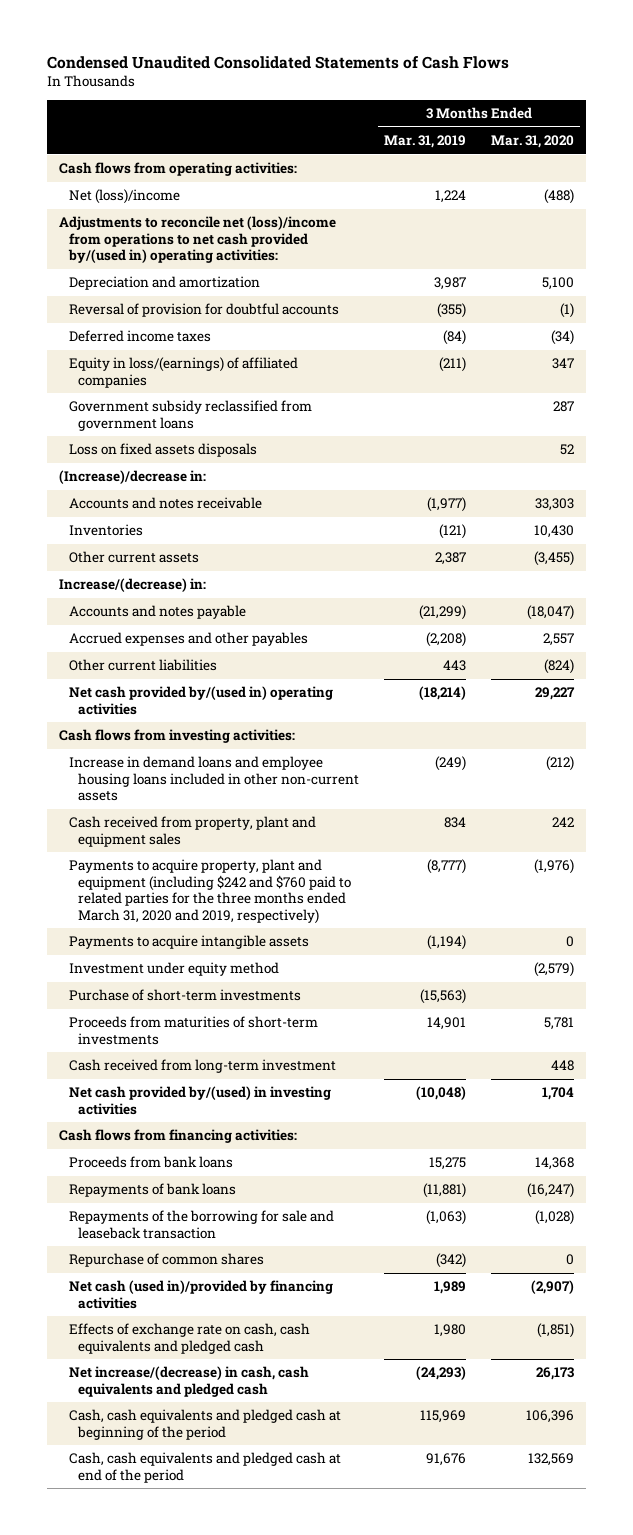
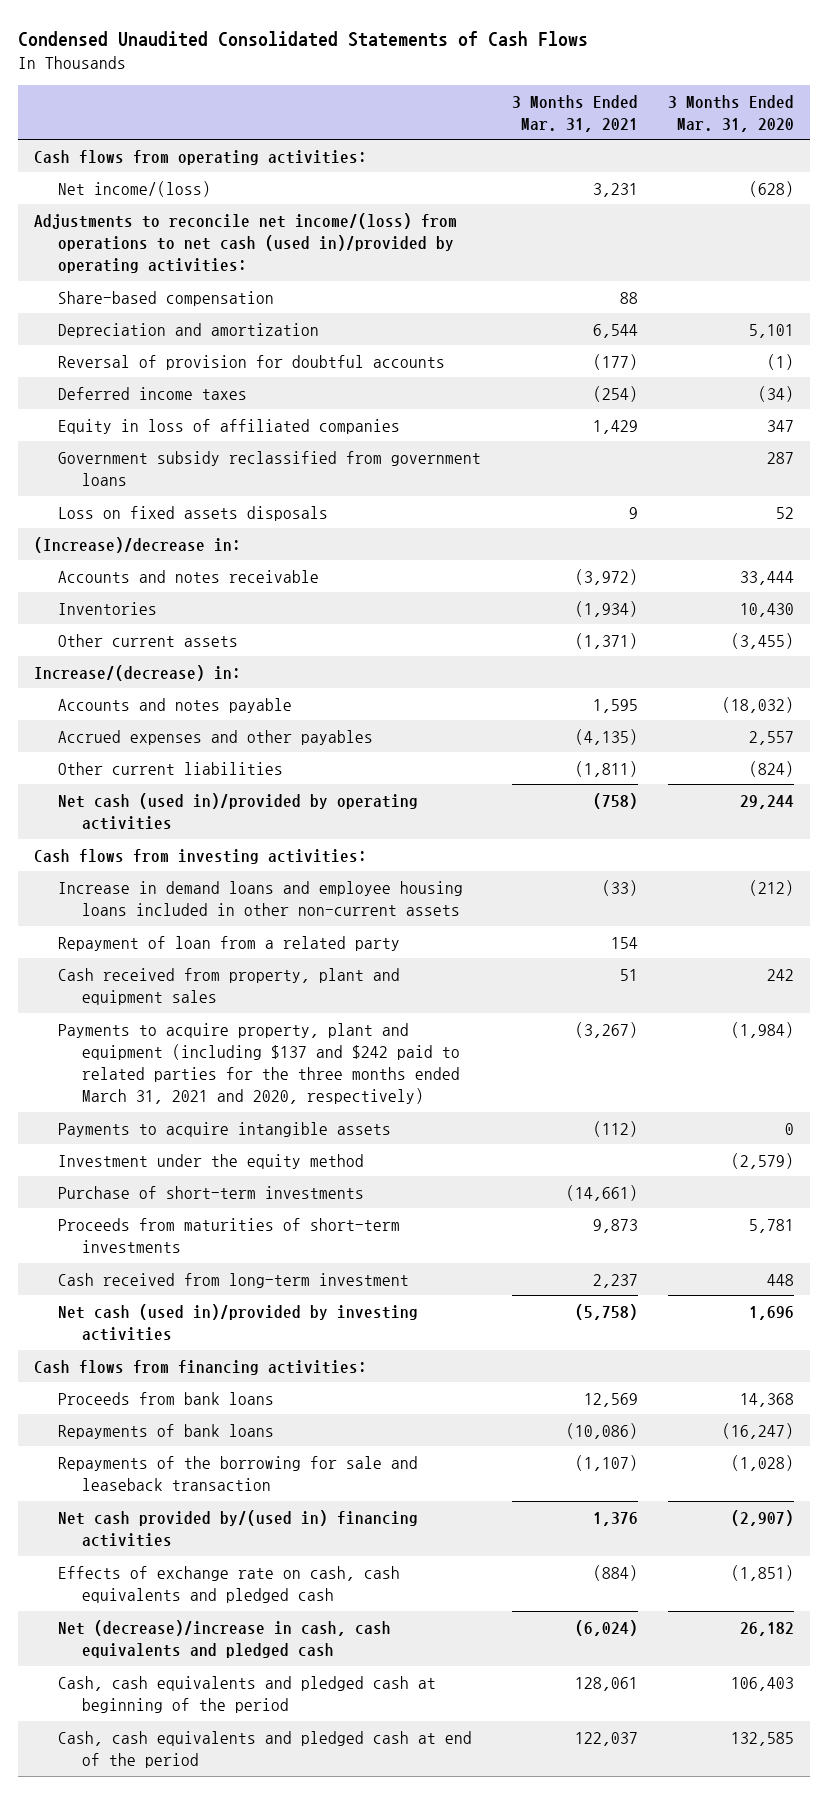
- | 3 Months Ended Mar. 31, 2019 | 3 Months Ended Mar. 31, 2020
+ | 3 Months Ended Mar. 31, 2021 | 3 Months Ended Mar. 31, 2020
- Net (loss)/income | 1,224 | (488)
- Adjustments to reconcile net (loss)/income from operations to net cash provided by/(used in) operating activities:
- Depreciation and amortization | 3,987 | 5,100
+ Net income/(loss) | 3,231 | (628)
+ Adjustments to reconcile net income/(loss) from operations to net cash (used in)/provided by operating activities:
+ Share-based compensation | 88 |
+ Depreciation and amortization | 6,544 | 5,101
- Equity in loss/(earnings) of affiliated companies | (211) | 347
+ Equity in loss of affiliated companies | 1,429 | 347
- Accounts and notes receivable | (1,977) | 33,303
+ Accounts and notes receivable | (3,972) | 33,444
- Accounts and notes payable | (21,299) | (18,047)
+ Accounts and notes payable | 1,595 | (18,032)
- Net cash provided by/(used in) operating activities | (18,214) | 29,227
+ Net cash (used in)/provided by operating activities | (758) | 29,244
+ Repayment of loan from a related party | 154 |
- Payments to acquire property, plant and equipment (including $242 and $760 paid to related parties for the three months ended March 31, 2020 and 2019, respectively) | (8,777) | (1,976)
+ Payments to acquire property, plant and equipment (including $137 and $242 paid to related parties for the three months ended March 31, 2021 and 2020, respectively) | (3,267) | (1,984)
- Investment under equity method | | (2,579)
+ Investment under the equity method | | (2,579)
- Net cash provided by/(used) in investing activities | (10,048) | 1,704
+ Net cash (used in)/provided by investing activities | (5,758) | 1,696
- Repurchase of common shares | (342) | 0
- Net cash (used in)/provided by financing activities | 1,989 | (2,907)
+ Net cash provided by/(used in) financing activities | 1,376 | (2,907)
- Net increase/(decrease) in cash, cash equivalents and pledged cash | (24,293) | 26,173
- Cash, cash equivalents and pledged cash at beginning of the period | 115,969 | 106,396
- Cash, cash equivalents and pledged cash at end of the period | 91,676 | 132,569
+ Net (decrease)/increase in cash, cash equivalents and pledged cash | (6,024) | 26,182
+ Cash, cash equivalents and pledged cash at beginning of the period | 128,061 | 106,403
+ Cash, cash equivalents and pledged cash at end of the period | 122,037 | 132,585

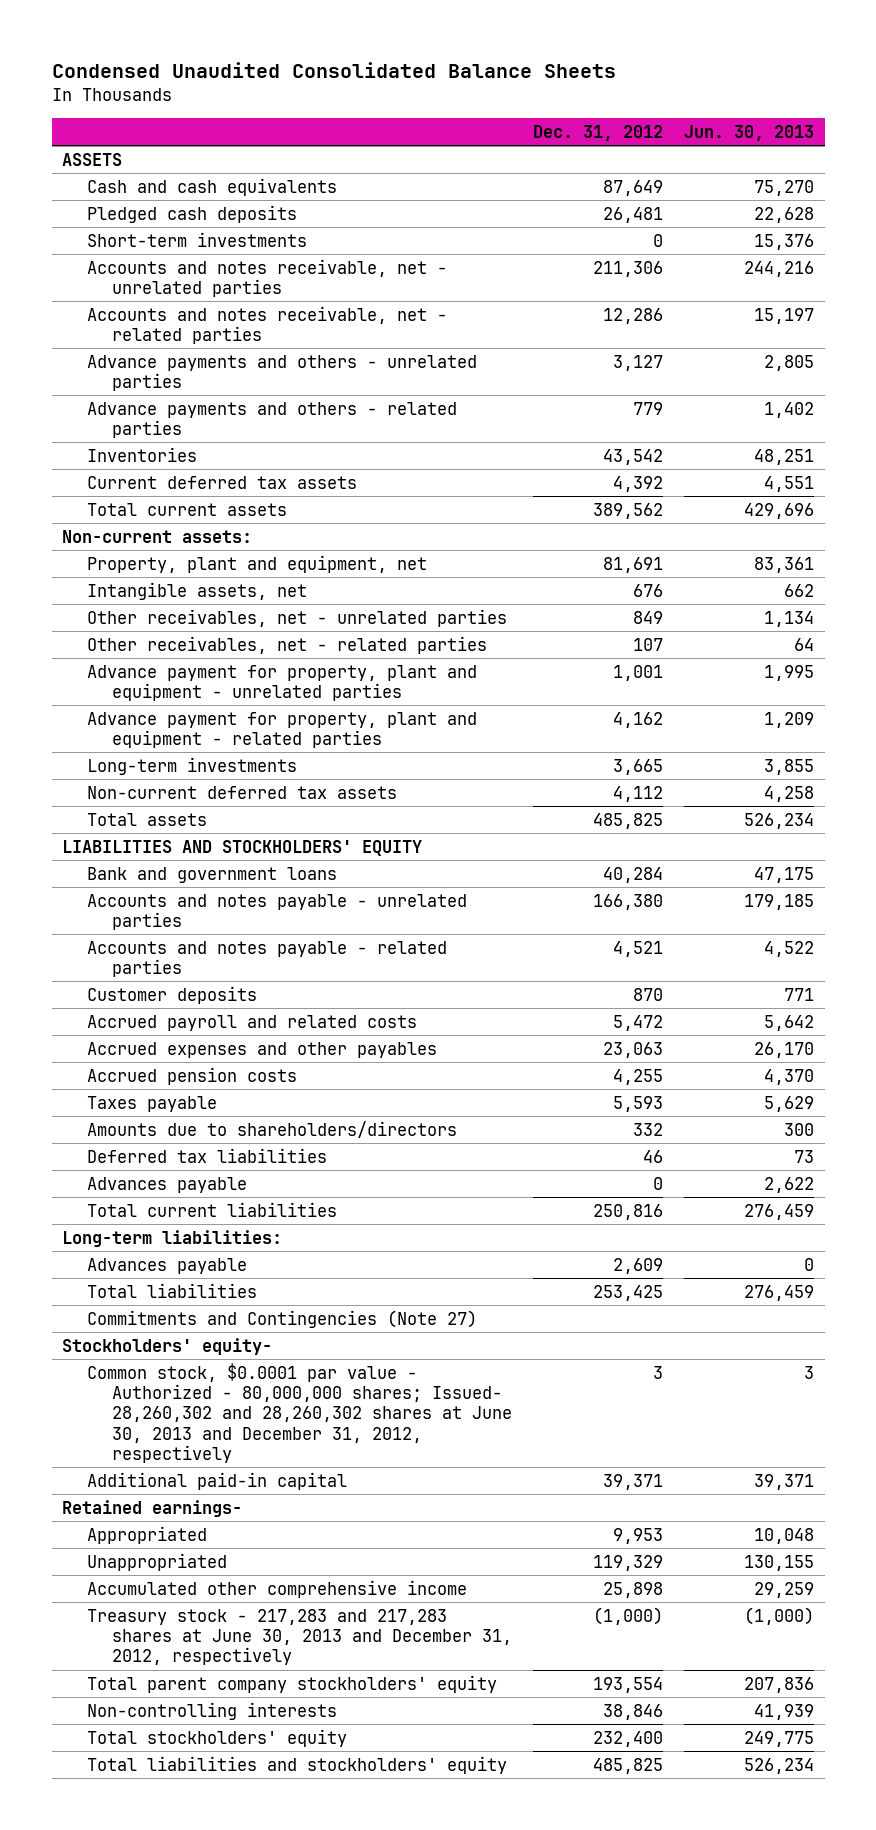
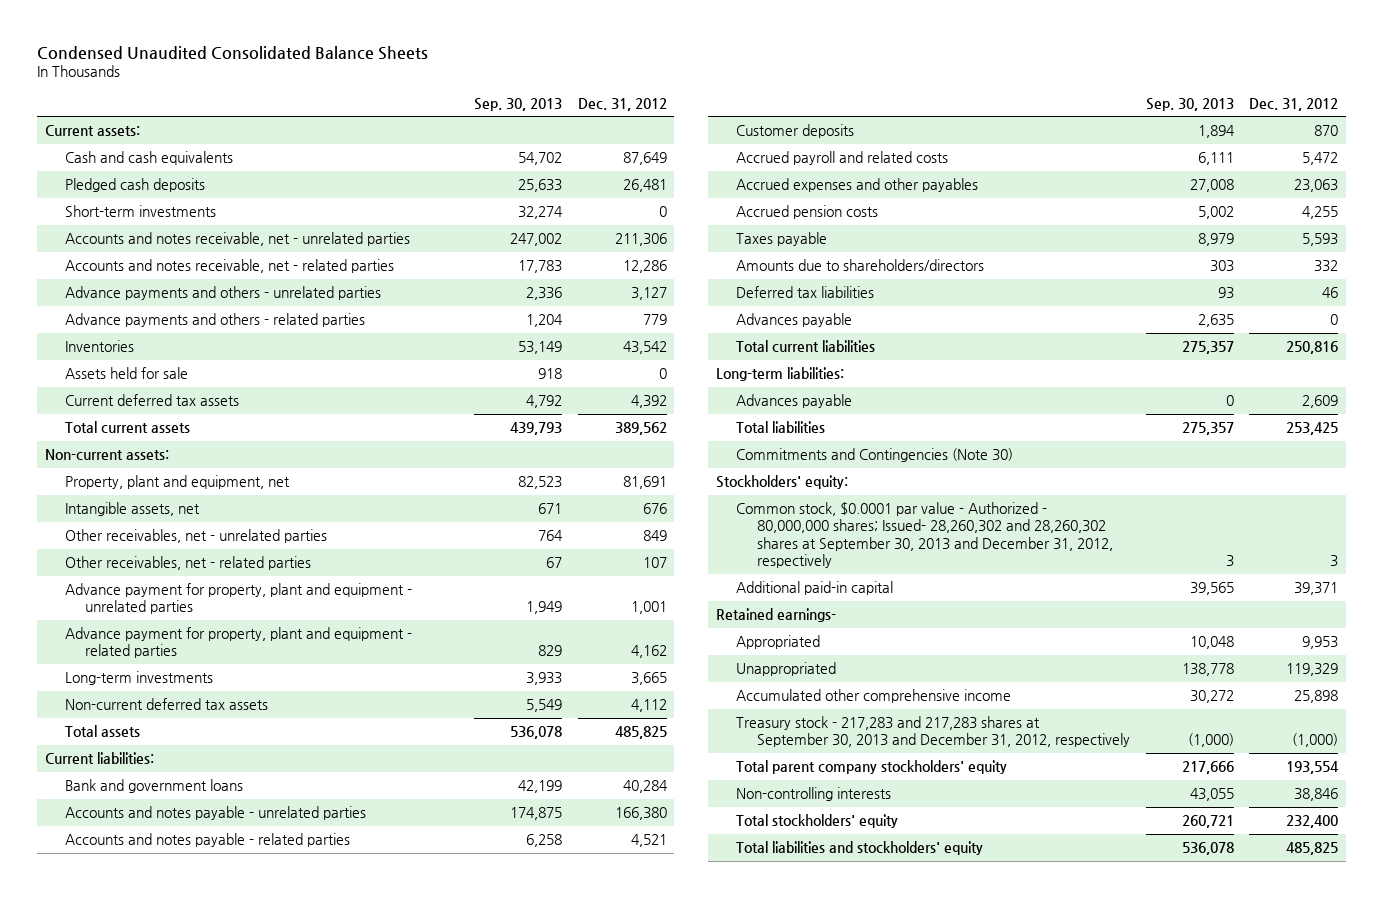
- | Dec. 31, 2012 | Jun. 30, 2013
+ | Sep. 30, 2013 | Dec. 31, 2012
- ASSETS
+ Current assets:
+ Assets held for sale | 918 | 0
- LIABILITIES AND STOCKHOLDERS' EQUITY
+ Current liabilities:
- Commitments and Contingencies (Note 27)
- Stockholders' equity-
- Common stock, $0.0001 par value - Authorized - 80,000,000 shares; Issued- 28,260,302 and 28,260,302 shares at June 30, 2013 and December 31, 2012, respectively | 3 | 3
+ Commitments and Contingencies (Note 30)
+ Stockholders' equity:
+ Common stock, $0.0001 par value - Authorized - 80,000,000 shares; Issued- 28,260,302 and 28,260,302 shares at September 30, 2013 and December 31, 2012, respectively | 3 | 3
- Treasury stock - 217,283 and 217,283 shares at June 30, 2013 and December 31, 2012, respectively | (1,000) | (1,000)
+ Treasury stock - 217,283 and 217,283 shares at September 30, 2013 and December 31, 2012, respectively | (1,000) | (1,000)

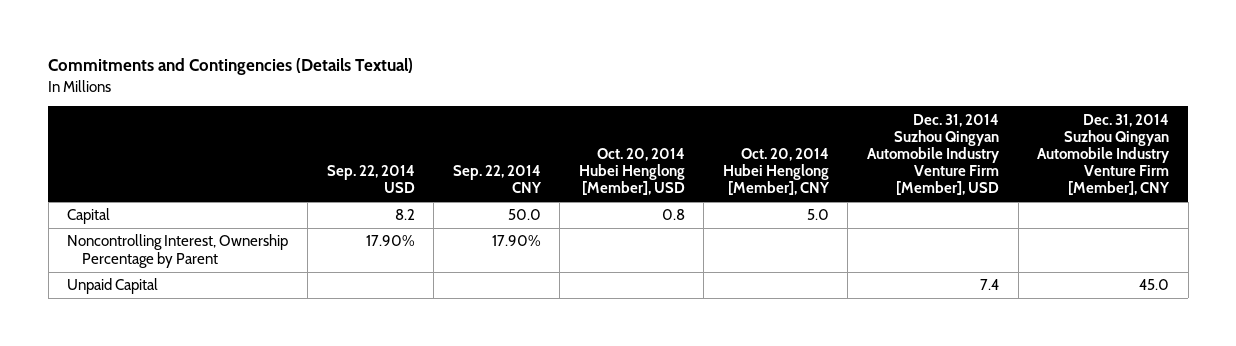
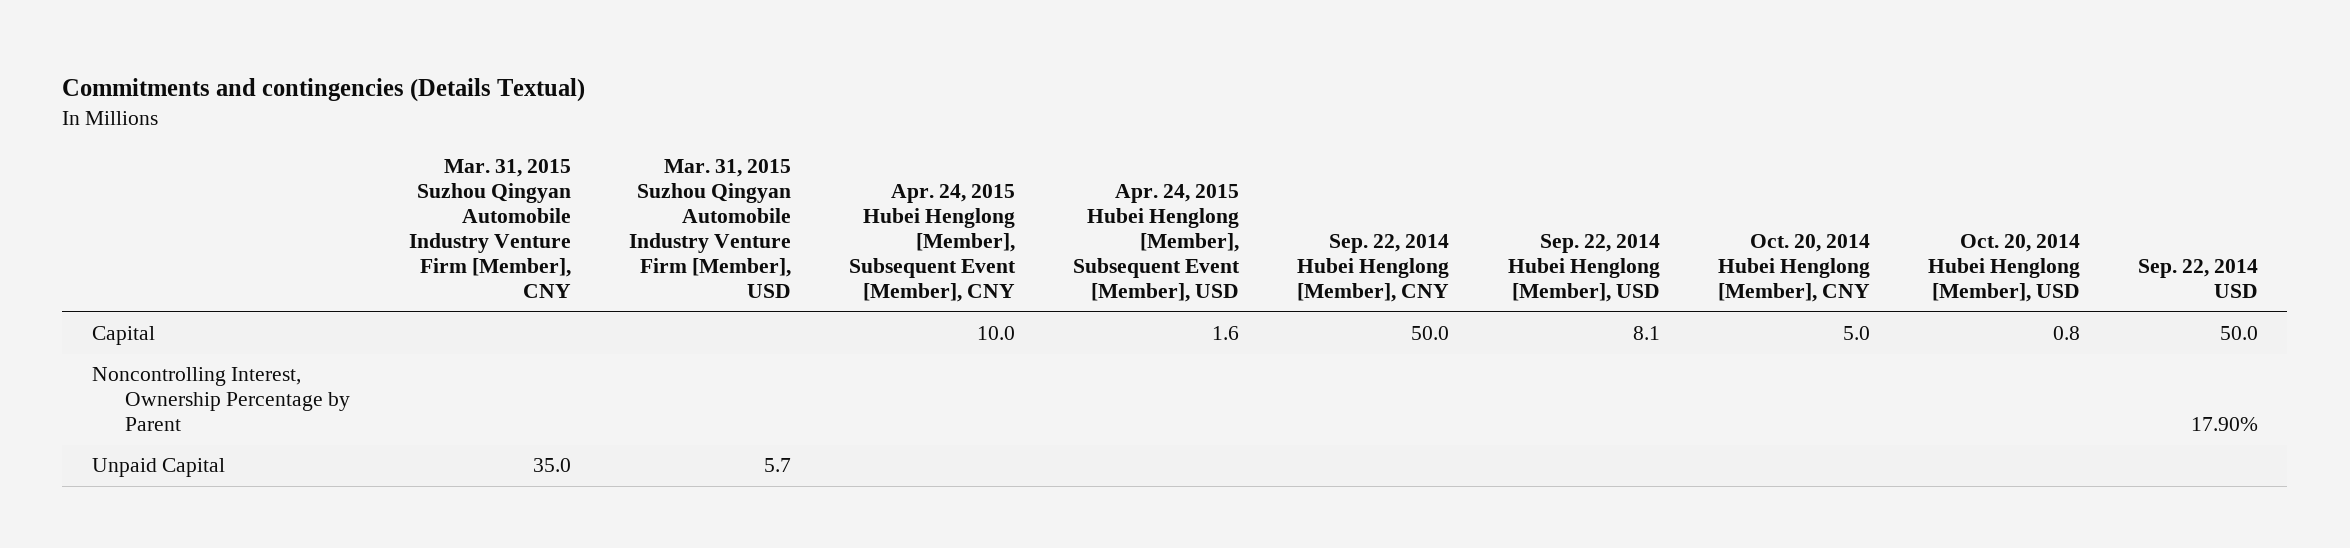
- Commitments and Contingencies (Details Textual)
+ Commitments and contingencies (Details Textual)
- | Sep. 22, 2014 USD | Sep. 22, 2014 CNY | Oct. 20, 2014 Hubei Henglong [Member], USD | Oct. 20, 2014 Hubei Henglong [Member], CNY | Dec. 31, 2014 Suzhou Qingyan Automobile Industry Venture Firm [Member], USD | Dec. 31, 2014 Suzhou Qingyan Automobile Industry Venture Firm [Member], CNY
+ | Mar. 31, 2015 Suzhou Qingyan Automobile Industry Venture Firm [Member], CNY | Mar. 31, 2015 Suzhou Qingyan Automobile Industry Venture Firm [Member], USD | Apr. 24, 2015 Hubei Henglong [Member], Subsequent Event [Member], CNY | Apr. 24, 2015 Hubei Henglong [Member], Subsequent Event [Member], USD | Sep. 22, 2014 Hubei Henglong [Member], CNY | Sep. 22, 2014 Hubei Henglong [Member], USD | Oct. 20, 2014 Hubei Henglong [Member], CNY | Oct. 20, 2014 Hubei Henglong [Member], USD | Sep. 22, 2014 USD
- Capital | 8.2 | 50.0 | 0.8 | 5.0 | |
+ Capital | | | 10.0 | 1.6 | 50.0 | 8.1 | 5.0 | 0.8 | 50.0

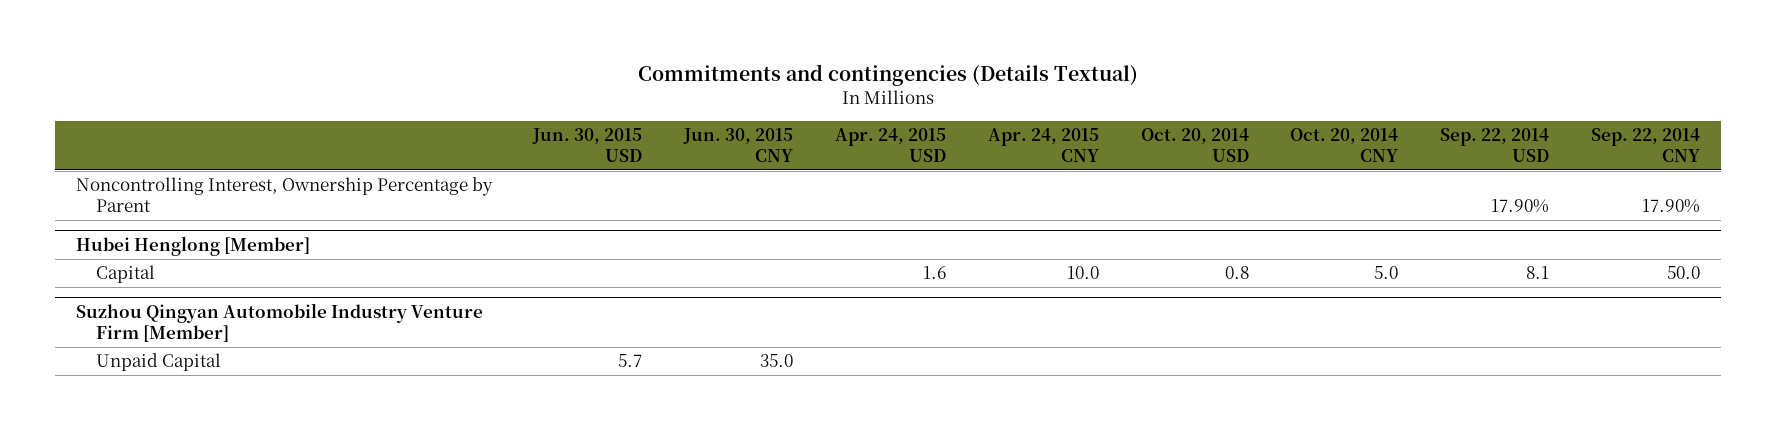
- | Mar. 31, 2015 Suzhou Qingyan Automobile Industry Venture Firm [Member], CNY | Mar. 31, 2015 Suzhou Qingyan Automobile Industry Venture Firm [Member], USD | Apr. 24, 2015 Hubei Henglong [Member], Subsequent Event [Member], CNY | Apr. 24, 2015 Hubei Henglong [Member], Subsequent Event [Member], USD | Sep. 22, 2014 Hubei Henglong [Member], CNY | Sep. 22, 2014 Hubei Henglong [Member], USD | Oct. 20, 2014 Hubei Henglong [Member], CNY | Oct. 20, 2014 Hubei Henglong [Member], USD | Sep. 22, 2014 USD
+ | Jun. 30, 2015 USD | Jun. 30, 2015 CNY | Apr. 24, 2015 USD | Apr. 24, 2015 CNY | Oct. 20, 2014 USD | Oct. 20, 2014 CNY | Sep. 22, 2014 USD | Sep. 22, 2014 CNY
- Capital | | | 10.0 | 1.6 | 50.0 | 8.1 | 5.0 | 0.8 | 50.0
+ Hubei Henglong [Member]
+ Capital | | | 1.6 | 10.0 | 0.8 | 5.0 | 8.1 | 50.0
+ Suzhou Qingyan Automobile Industry Venture Firm [Member]

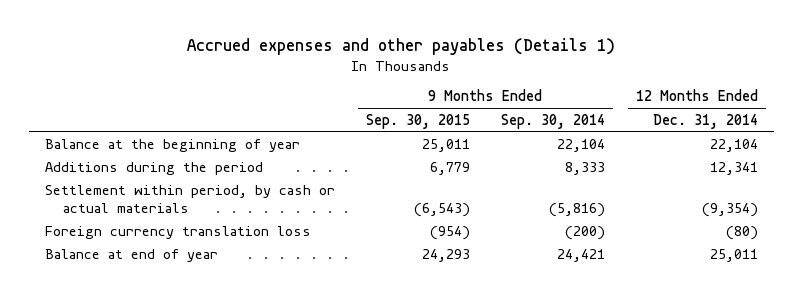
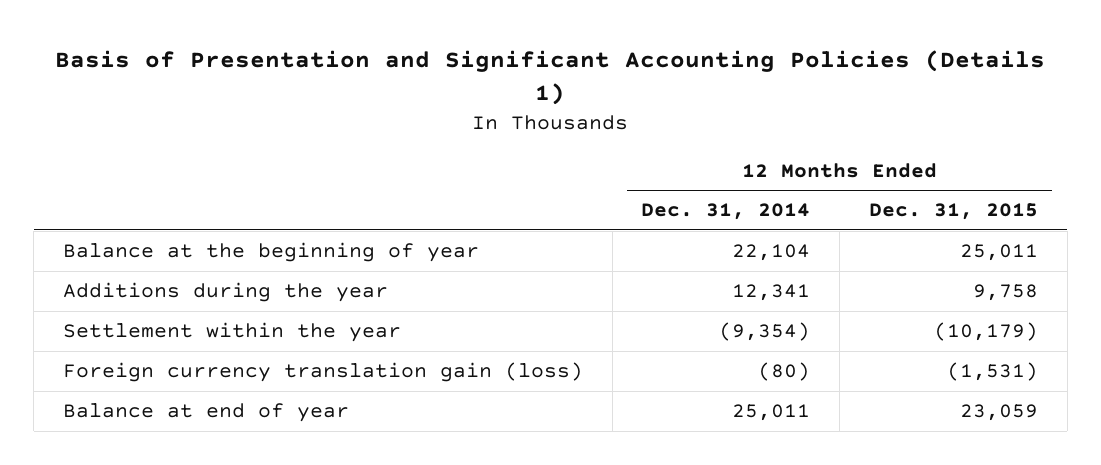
- Accrued expenses and other payables (Details 1)
+ Basis of Presentation and Significant Accounting Policies (Details 1)
- | 9 Months Ended Sep. 30, 2015 | 9 Months Ended Sep. 30, 2014 | 12 Months Ended Dec. 31, 2014
+ | 12 Months Ended Dec. 31, 2014 | 12 Months Ended Dec. 31, 2015
- Additions during the period | 6,779 | 8,333 | 12,341
- Settlement within period, by cash or actual materials | (6,543) | (5,816) | (9,354)
- Foreign currency translation loss | (954) | (200) | (80)
+ Additions during the year | 12,341 | 9,758
+ Settlement within the year | (9,354) | (10,179)
+ Foreign currency translation gain (loss) | (80) | (1,531)

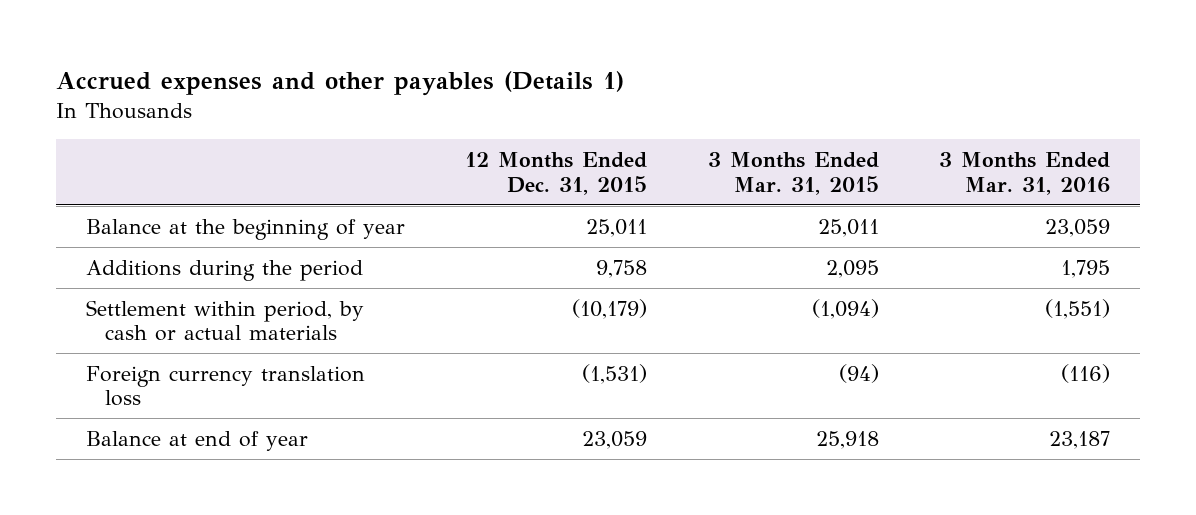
- Basis of Presentation and Significant Accounting Policies (Details 1)
+ Accrued expenses and other payables (Details 1)
- | 12 Months Ended Dec. 31, 2014 | 12 Months Ended Dec. 31, 2015
+ | 12 Months Ended Dec. 31, 2015 | 3 Months Ended Mar. 31, 2015 | 3 Months Ended Mar. 31, 2016
- Additions during the year | 12,341 | 9,758
- Settlement within the year | (9,354) | (10,179)
- Foreign currency translation gain (loss) | (80) | (1,531)
+ Additions during the period | 9,758 | 2,095 | 1,795
+ Settlement within period, by cash or actual materials | (10,179) | (1,094) | (1,551)
+ Foreign currency translation loss | (1,531) | (94) | (116)

